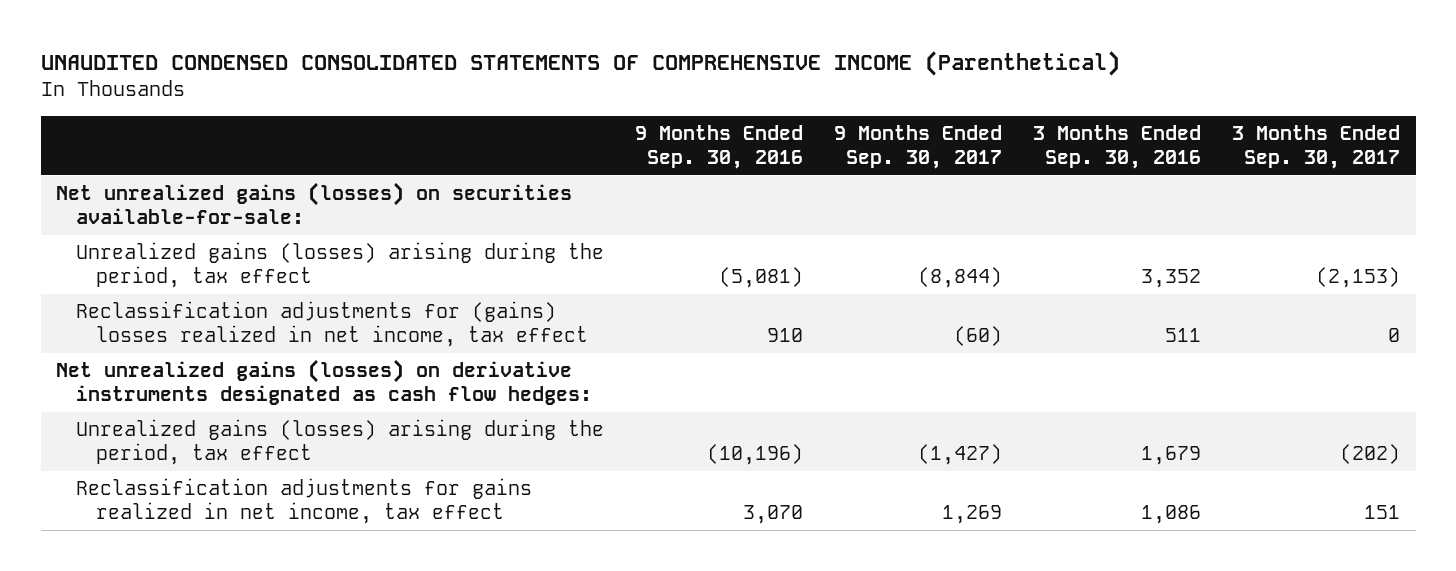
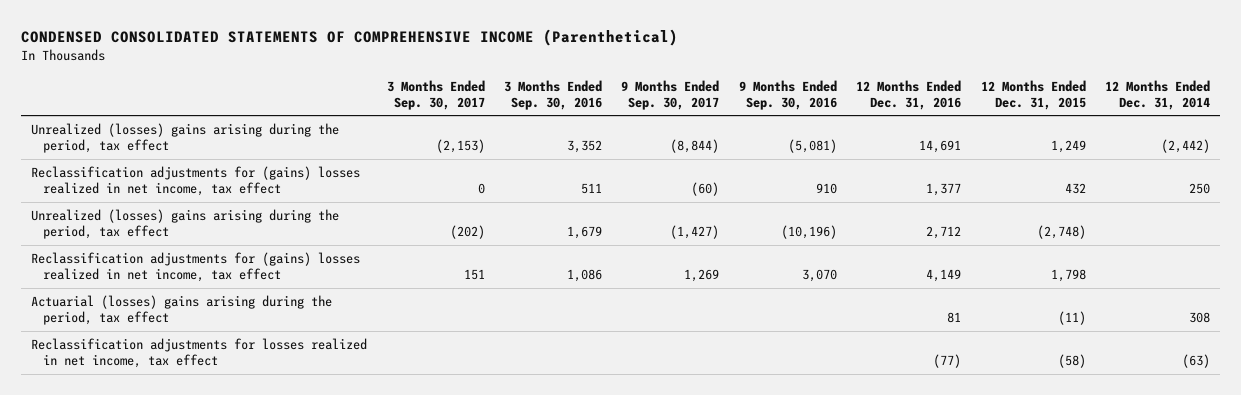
- UNAUDITED CONDENSED CONSOLIDATED STATEMENTS OF COMPREHENSIVE INCOME (Parenthetical)
+ CONDENSED CONSOLIDATED STATEMENTS OF COMPREHENSIVE INCOME (Parenthetical)
- | 9 Months Ended Sep. 30, 2016 | 9 Months Ended Sep. 30, 2017 | 3 Months Ended Sep. 30, 2016 | 3 Months Ended Sep. 30, 2017
+ | 3 Months Ended Sep. 30, 2017 | 3 Months Ended Sep. 30, 2016 | 9 Months Ended Sep. 30, 2017 | 9 Months Ended Sep. 30, 2016 | 12 Months Ended Dec. 31, 2016 | 12 Months Ended Dec. 31, 2015 | 12 Months Ended Dec. 31, 2014
- Net unrealized gains (losses) on securities available-for-sale:
- Unrealized gains (losses) arising during the period, tax effect | (5,081) | (8,844) | 3,352 | (2,153)
+ Unrealized (losses) gains arising during the period, tax effect | (2,153) | 3,352 | (8,844) | (5,081) | 14,691 | 1,249 | (2,442)
- Net unrealized gains (losses) on derivative instruments designated as cash flow hedges:
- Unrealized gains (losses) arising during the period, tax effect | (10,196) | (1,427) | 1,679 | (202)
- Reclassification adjustments for gains realized in net income, tax effect | 3,070 | 1,269 | 1,086 | 151
+ Unrealized (losses) gains arising during the period, tax effect | (202) | 1,679 | (1,427) | (10,196) | 2,712 | (2,748) |
+ Reclassification adjustments for (gains) losses realized in net income, tax effect | 151 | 1,086 | 1,269 | 3,070 | 4,149 | 1,798 |
+ Actuarial (losses) gains arising during the period, tax effect | | | | | 81 | (11) | 308
+ Reclassification adjustments for losses realized in net income, tax effect | | | | | (77) | (58) | (63)

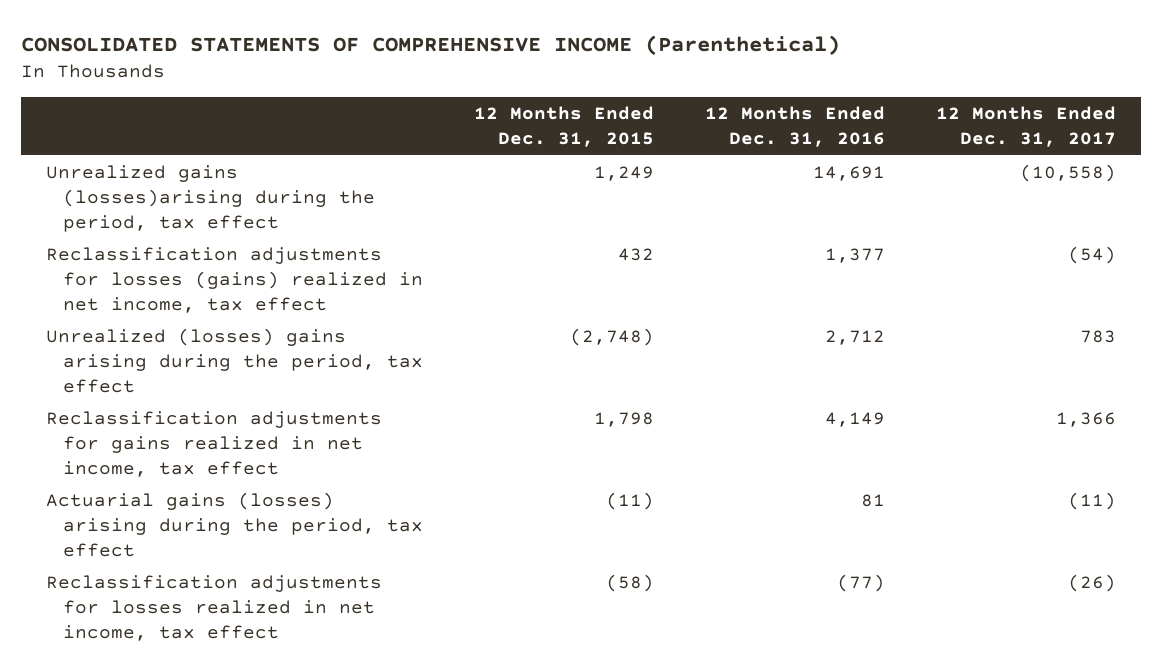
- CONDENSED CONSOLIDATED STATEMENTS OF COMPREHENSIVE INCOME (Parenthetical)
+ CONSOLIDATED STATEMENTS OF COMPREHENSIVE INCOME (Parenthetical)
- | 3 Months Ended Sep. 30, 2017 | 3 Months Ended Sep. 30, 2016 | 9 Months Ended Sep. 30, 2017 | 9 Months Ended Sep. 30, 2016 | 12 Months Ended Dec. 31, 2016 | 12 Months Ended Dec. 31, 2015 | 12 Months Ended Dec. 31, 2014
+ | 12 Months Ended Dec. 31, 2015 | 12 Months Ended Dec. 31, 2016 | 12 Months Ended Dec. 31, 2017
- Unrealized (losses) gains arising during the period, tax effect | (2,153) | 3,352 | (8,844) | (5,081) | 14,691 | 1,249 | (2,442)
- Reclassification adjustments for (gains) losses realized in net income, tax effect | 0 | 511 | (60) | 910 | 1,377 | 432 | 250
+ Unrealized gains (losses)arising during the period, tax effect | 1,249 | 14,691 | (10,558)
+ Reclassification adjustments for losses (gains) realized in net income, tax effect | 432 | 1,377 | (54)
- Reclassification adjustments for (gains) losses realized in net income, tax effect | 151 | 1,086 | 1,269 | 3,070 | 4,149 | 1,798 |
- Actuarial (losses) gains arising during the period, tax effect | | | | | 81 | (11) | 308
+ Reclassification adjustments for gains realized in net income, tax effect | 1,798 | 4,149 | 1,366
+ Actuarial gains (losses) arising during the period, tax effect | (11) | 81 | (11)

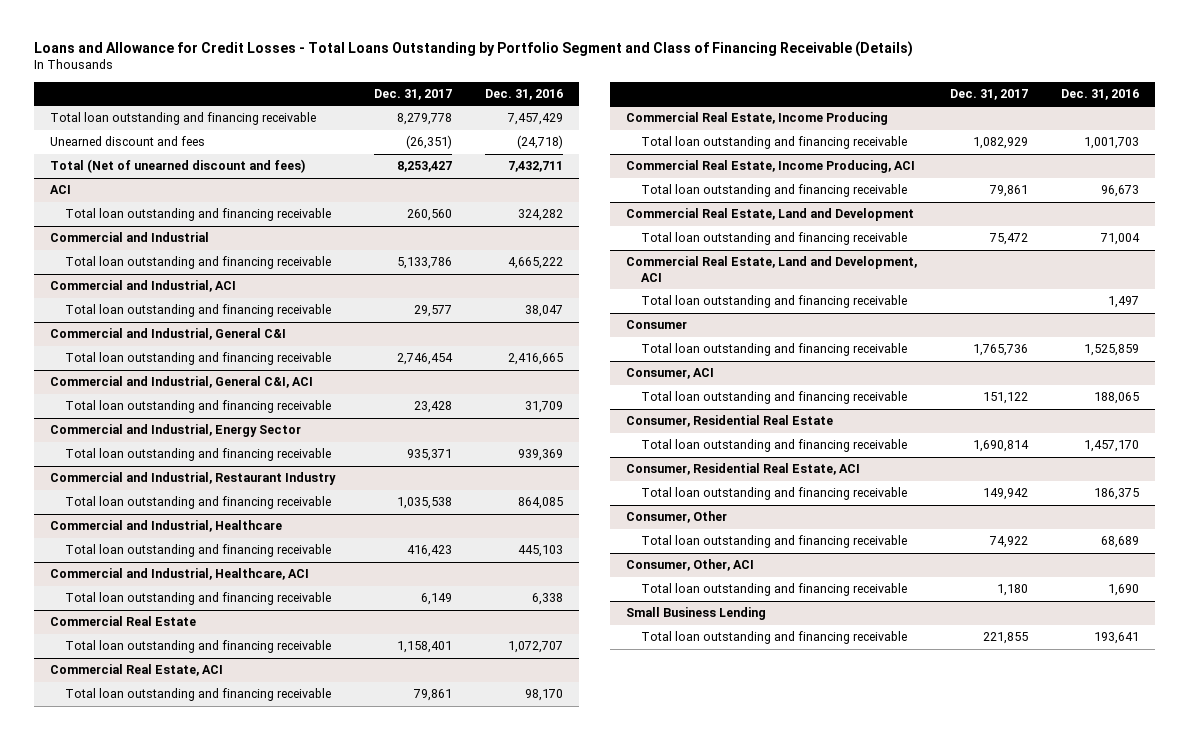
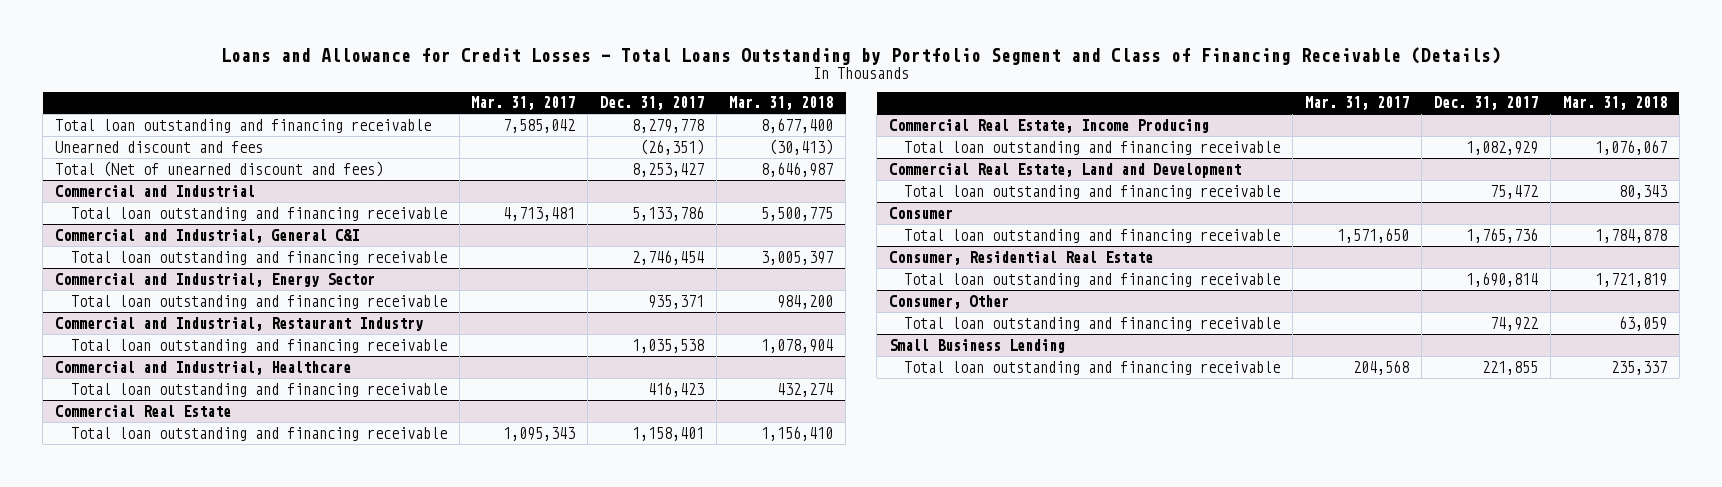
- | Dec. 31, 2017 | Dec. 31, 2016
+ | Mar. 31, 2017 | Dec. 31, 2017 | Mar. 31, 2018
- ACI
- Total loan outstanding and financing receivable | 260,560 | 324,282
- Commercial and Industrial, ACI
- Total loan outstanding and financing receivable | 29,577 | 38,047
- Commercial and Industrial, General C&I, ACI
- Total loan outstanding and financing receivable | 23,428 | 31,709
- Commercial and Industrial, Healthcare, ACI
- Total loan outstanding and financing receivable | 6,149 | 6,338
- Commercial Real Estate, ACI
- Total loan outstanding and financing receivable | 79,861 | 98,170
- Commercial Real Estate, Income Producing, ACI
- Total loan outstanding and financing receivable | 79,861 | 96,673
- Commercial Real Estate, Land and Development, ACI
- Total loan outstanding and financing receivable | | 1,497
- Consumer, ACI
- Total loan outstanding and financing receivable | 151,122 | 188,065
- Consumer, Residential Real Estate, ACI
- Total loan outstanding and financing receivable | 149,942 | 186,375
- Consumer, Other, ACI
- Total loan outstanding and financing receivable | 1,180 | 1,690

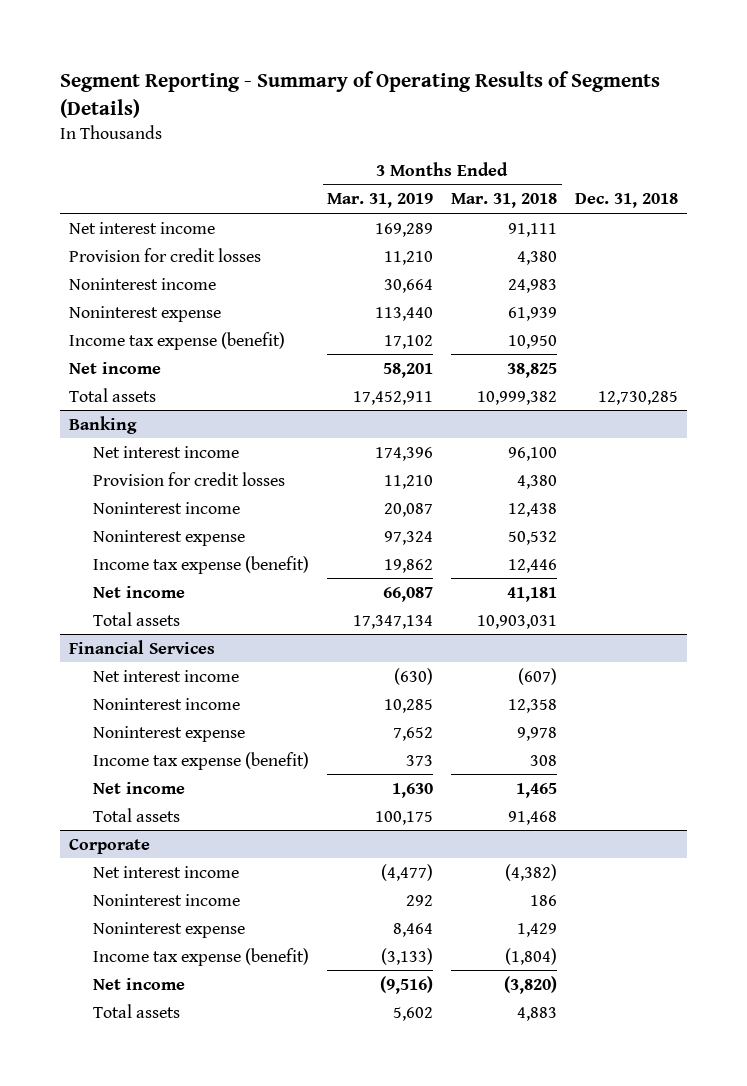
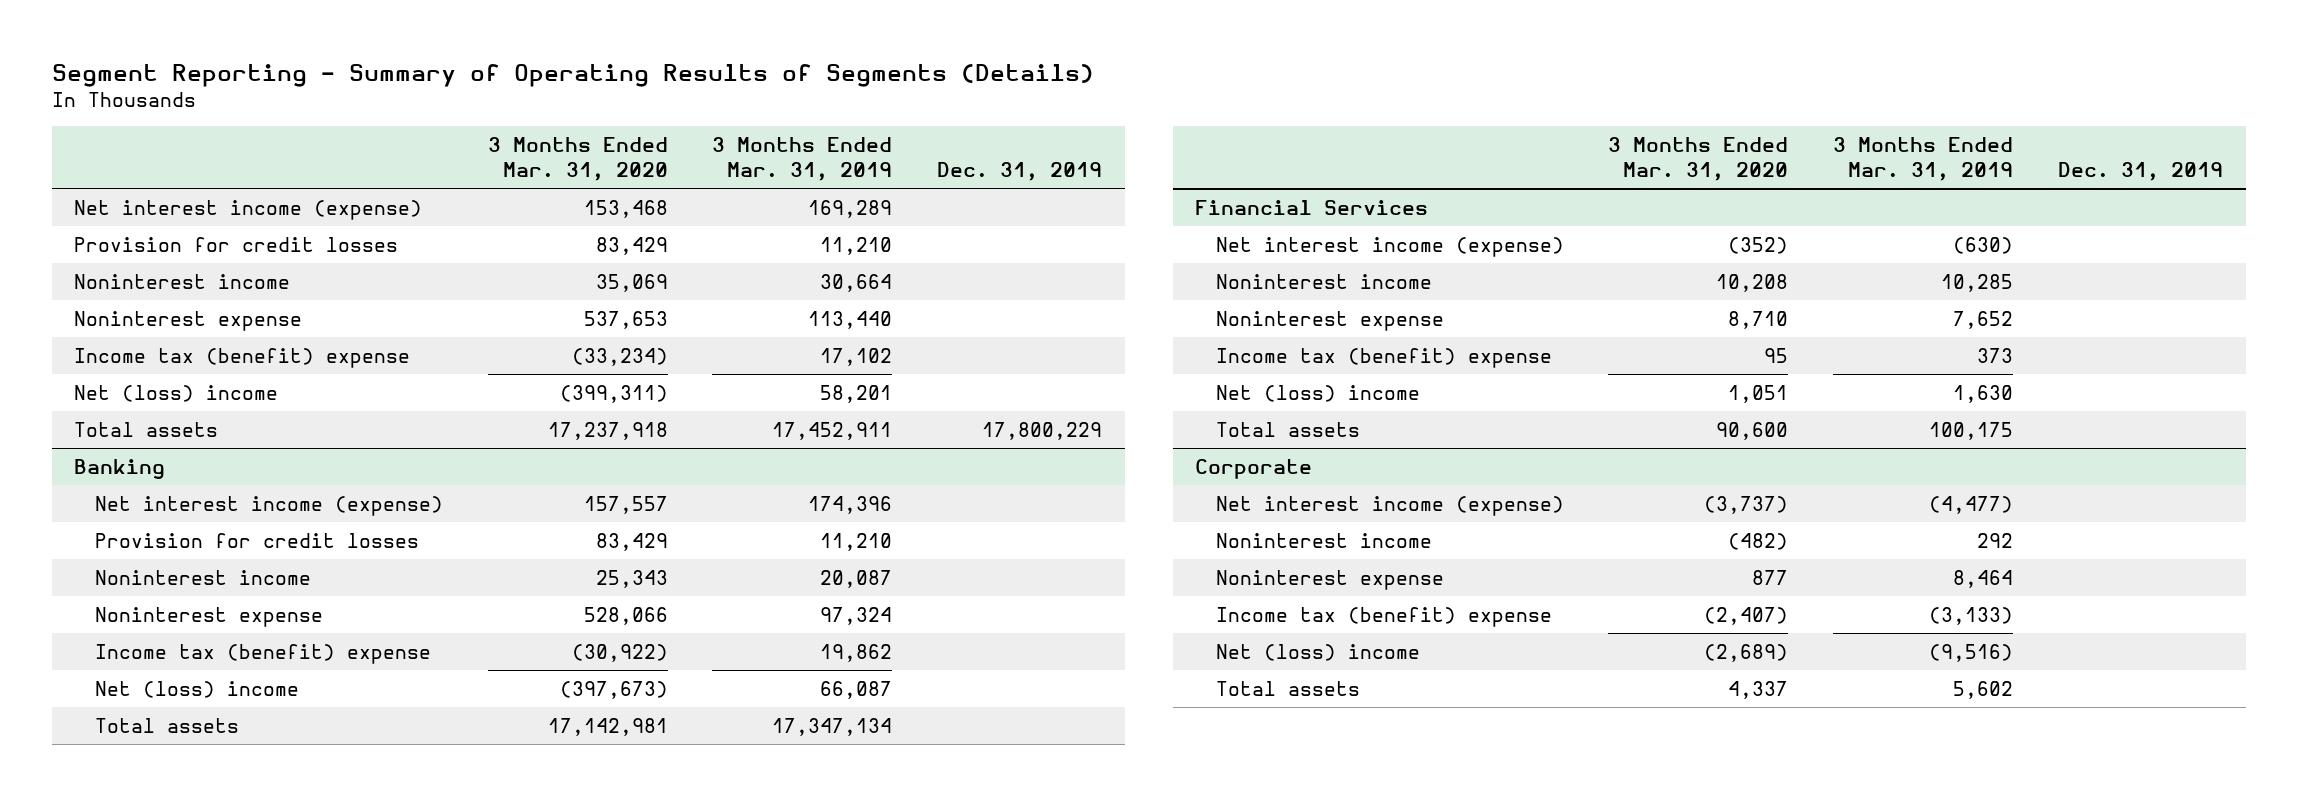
- | 3 Months Ended Mar. 31, 2019 | 3 Months Ended Mar. 31, 2018 | Dec. 31, 2018
+ | 3 Months Ended Mar. 31, 2020 | 3 Months Ended Mar. 31, 2019 | Dec. 31, 2019
- Net interest income | 169,289 | 91,111 |
+ Net interest income (expense) | 153,468 | 169,289 |
- Income tax expense (benefit) | 17,102 | 10,950 |
- Net income | 58,201 | 38,825 |
+ Income tax (benefit) expense | (33,234) | 17,102 |
+ Net (loss) income | (399,311) | 58,201 |
@ Banking
- Net interest income | 174,396 | 96,100 |
+ Net interest income (expense) | 157,557 | 174,396 |
- Income tax expense (benefit) | 19,862 | 12,446 |
- Net income | 66,087 | 41,181 |
+ Income tax (benefit) expense | (30,922) | 19,862 |
+ Net (loss) income | (397,673) | 66,087 |
@ Financial Services
- Net interest income | (630) | (607) |
+ Net interest income (expense) | (352) | (630) |
- Income tax expense (benefit) | 373 | 308 |
- Net income | 1,630 | 1,465 |
+ Income tax (benefit) expense | 95 | 373 |
+ Net (loss) income | 1,051 | 1,630 |
@ Corporate
- Net interest income | (4,477) | (4,382) |
+ Net interest income (expense) | (3,737) | (4,477) |
- Income tax expense (benefit) | (3,133) | (1,804) |
- Net income | (9,516) | (3,820) |
+ Income tax (benefit) expense | (2,407) | (3,133) |
+ Net (loss) income | (2,689) | (9,516) |

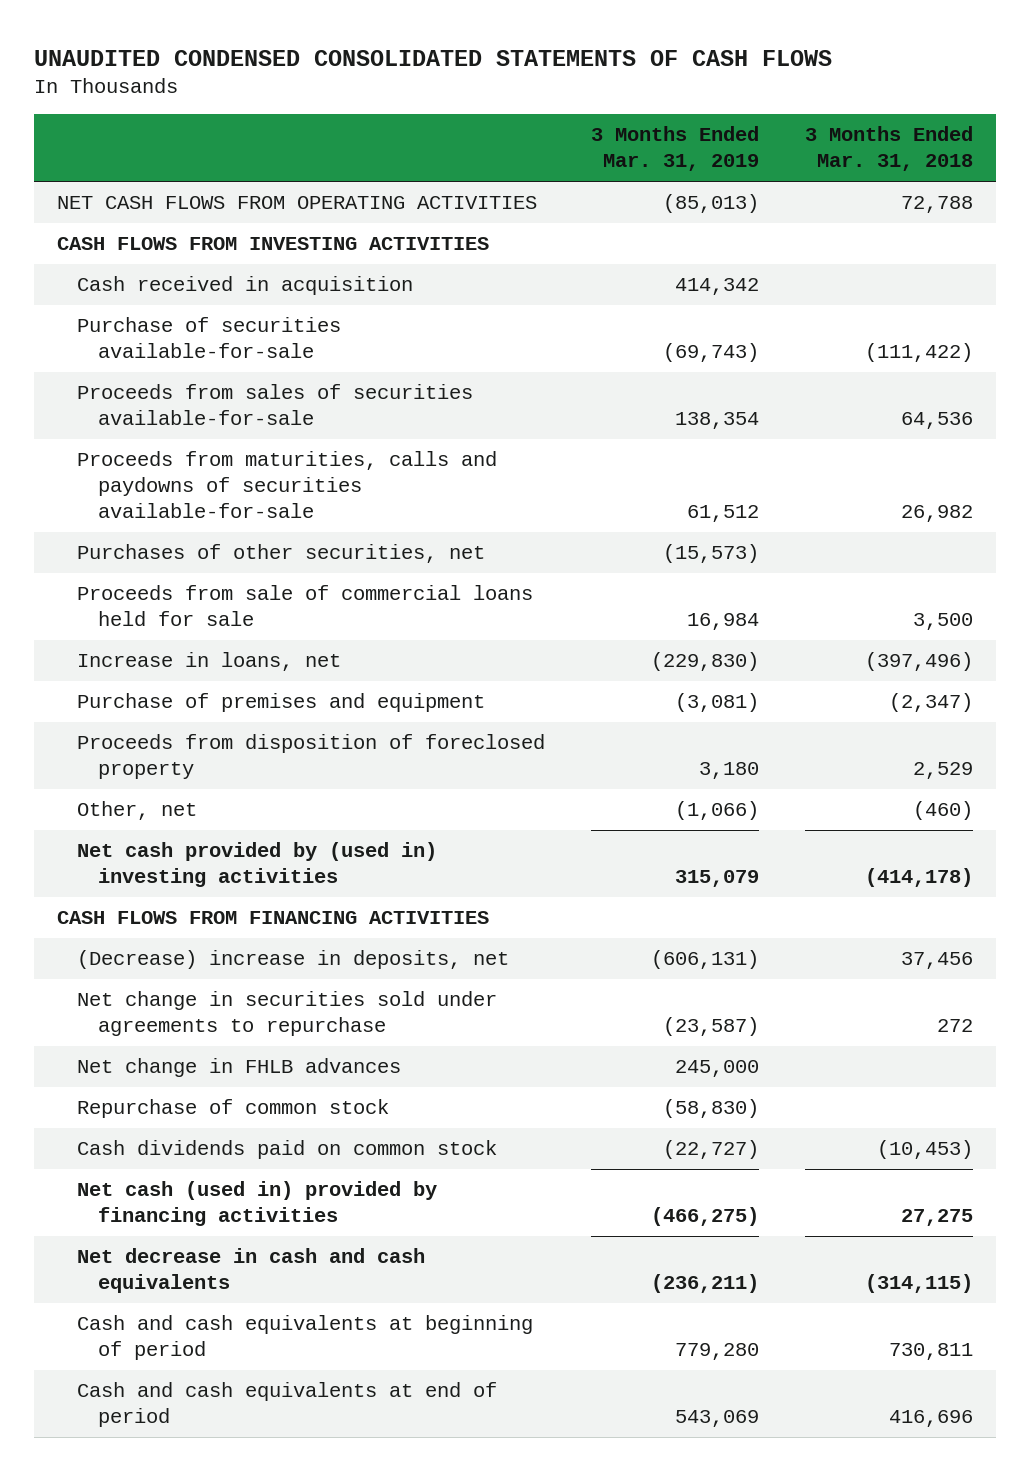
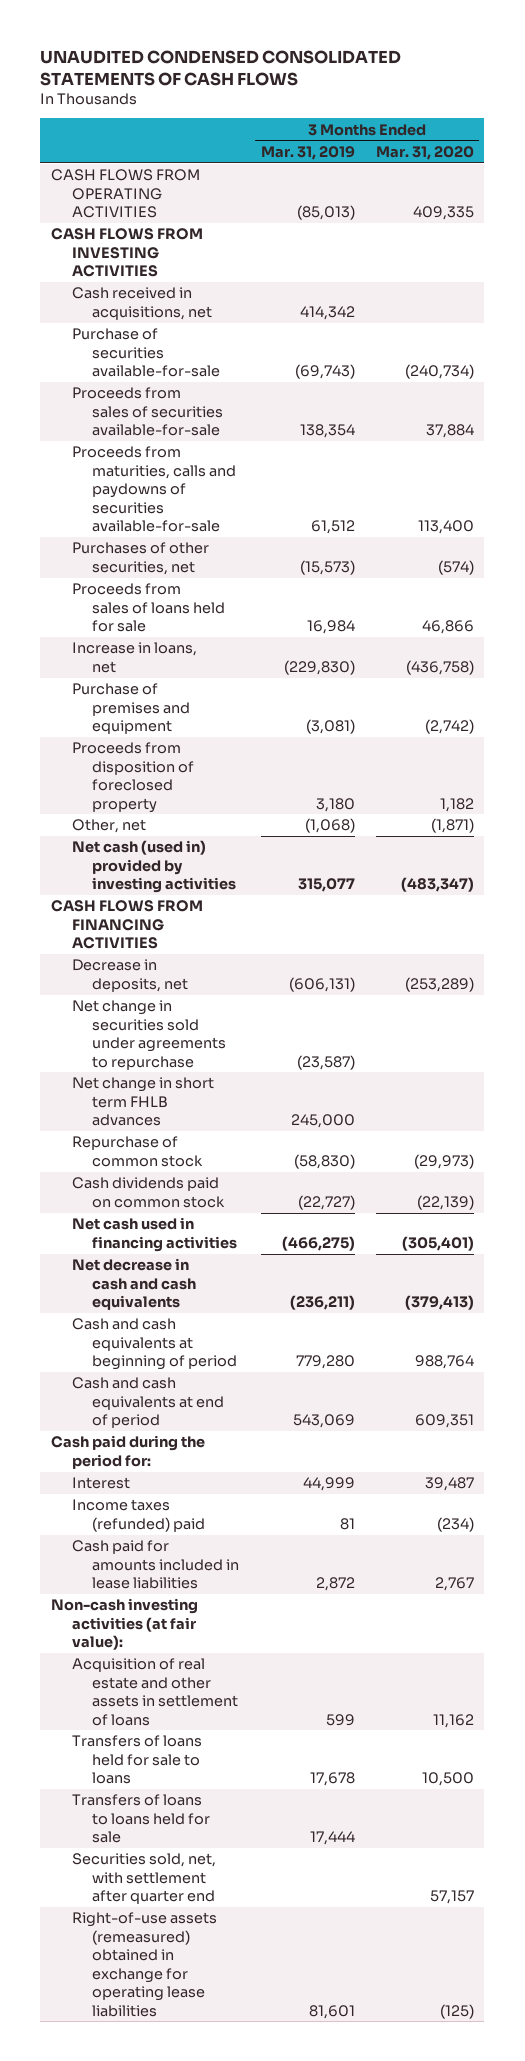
- | 3 Months Ended Mar. 31, 2019 | 3 Months Ended Mar. 31, 2018
+ | 3 Months Ended Mar. 31, 2019 | 3 Months Ended Mar. 31, 2020
- NET CASH FLOWS FROM OPERATING ACTIVITIES | (85,013) | 72,788
+ CASH FLOWS FROM OPERATING ACTIVITIES | (85,013) | 409,335
- Cash received in acquisition | 414,342 |
+ Cash received in acquisitions, net | 414,342 |
- Proceeds from sale of commercial loans held for sale | 16,984 | 3,500
+ Proceeds from sales of loans held for sale | 16,984 | 46,866
- Other, net | (1,066) | (460)
- Net cash provided by (used in) investing activities | 315,079 | (414,178)
+ Other, net | (1,068) | (1,871)
+ Net cash (used in) provided by investing activities | 315,077 | (483,347)
- (Decrease) increase in deposits, net | (606,131) | 37,456
+ Decrease in deposits, net | (606,131) | (253,289)
- Net change in FHLB advances | 245,000 |
+ Net change in short term FHLB advances | 245,000 |
- Net cash (used in) provided by financing activities | (466,275) | 27,275
+ Net cash used in financing activities | (466,275) | (305,401)
+ Cash paid during the period for:
+ Interest | 44,999 | 39,487
+ Income taxes (refunded) paid | 81 | (234)
+ Cash paid for amounts included in lease liabilities | 2,872 | 2,767
+ Non-cash investing activities (at fair value):
+ Acquisition of real estate and other assets in settlement of loans | 599 | 11,162
+ Transfers of loans held for sale to loans | 17,678 | 10,500
+ Transfers of loans to loans held for sale | 17,444 |
+ Securities sold, net, with settlement after quarter end | | 57,157
+ Right-of-use assets (remeasured) obtained in exchange for operating lease liabilities | 81,601 | (125)

